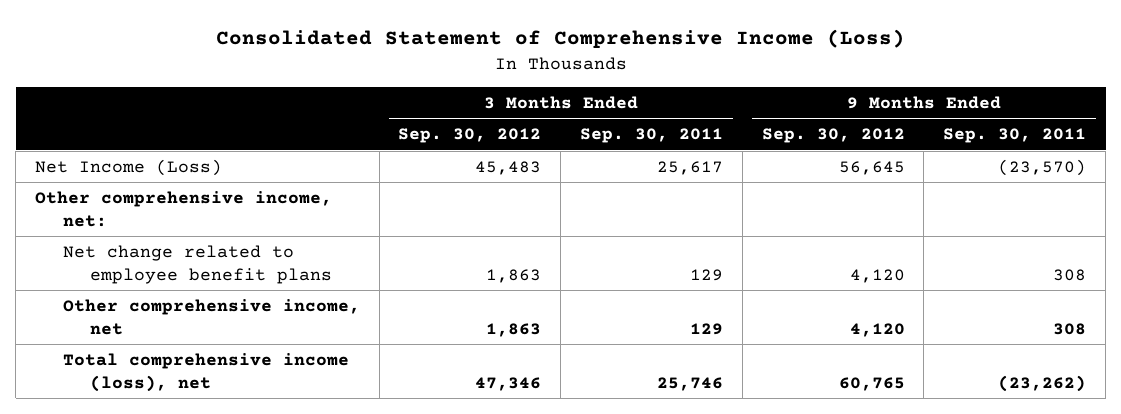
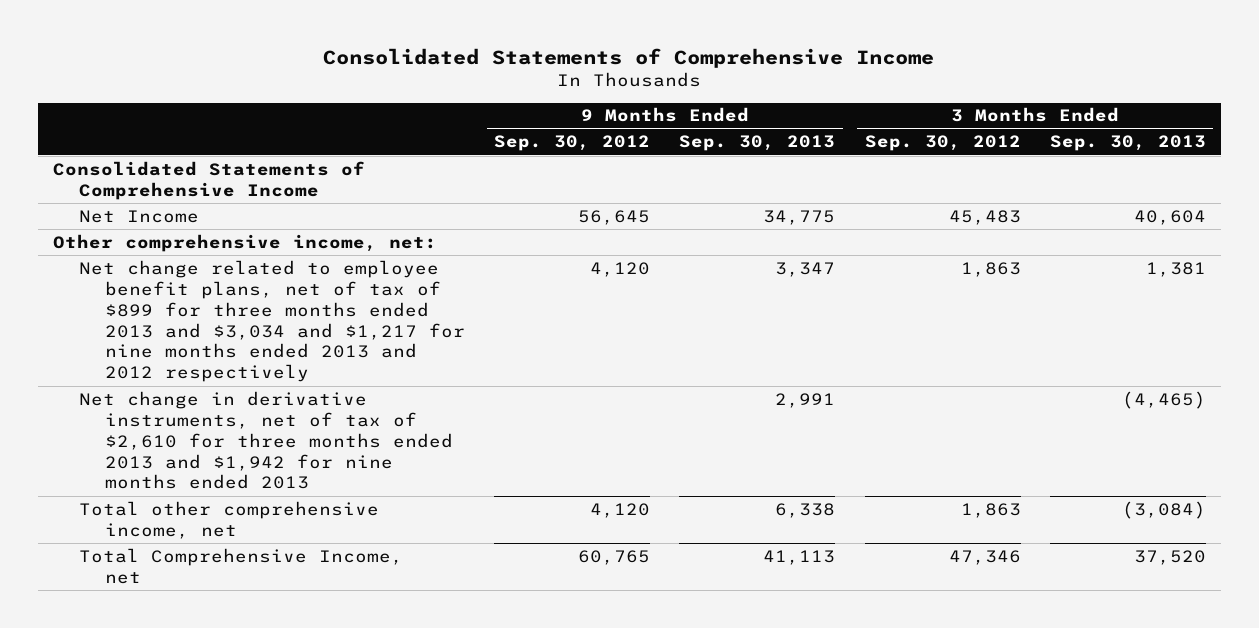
- Consolidated Statement of Comprehensive Income (Loss)
+ Consolidated Statements of Comprehensive Income
- | 3 Months Ended Sep. 30, 2012 | 3 Months Ended Sep. 30, 2011 | 9 Months Ended Sep. 30, 2012 | 9 Months Ended Sep. 30, 2011
+ | 9 Months Ended Sep. 30, 2012 | 9 Months Ended Sep. 30, 2013 | 3 Months Ended Sep. 30, 2012 | 3 Months Ended Sep. 30, 2013
- Net Income (Loss) | 45,483 | 25,617 | 56,645 | (23,570)
+ Consolidated Statements of Comprehensive Income
+ Net Income | 56,645 | 34,775 | 45,483 | 40,604
- Net change related to employee benefit plans | 1,863 | 129 | 4,120 | 308
- Other comprehensive income, net | 1,863 | 129 | 4,120 | 308
- Total comprehensive income (loss), net | 47,346 | 25,746 | 60,765 | (23,262)
+ Net change related to employee benefit plans, net of tax of $899 for three months ended 2013 and $3,034 and $1,217 for nine months ended 2013 and 2012 respectively | 4,120 | 3,347 | 1,863 | 1,381
+ Net change in derivative instruments, net of tax of $2,610 for three months ended 2013 and $1,942 for nine months ended 2013 | | 2,991 | | (4,465)
+ Total other comprehensive income, net | 4,120 | 6,338 | 1,863 | (3,084)
+ Total Comprehensive Income, net | 60,765 | 41,113 | 47,346 | 37,520

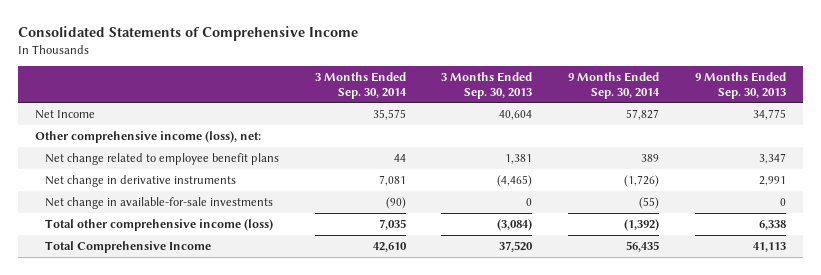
- | 9 Months Ended Sep. 30, 2012 | 9 Months Ended Sep. 30, 2013 | 3 Months Ended Sep. 30, 2012 | 3 Months Ended Sep. 30, 2013
+ | 3 Months Ended Sep. 30, 2014 | 3 Months Ended Sep. 30, 2013 | 9 Months Ended Sep. 30, 2014 | 9 Months Ended Sep. 30, 2013
- Consolidated Statements of Comprehensive Income
- Other comprehensive income, net:
- Net change related to employee benefit plans, net of tax of $899 for three months ended 2013 and $3,034 and $1,217 for nine months ended 2013 and 2012 respectively | 4,120 | 3,347 | 1,863 | 1,381
- Net change in derivative instruments, net of tax of $2,610 for three months ended 2013 and $1,942 for nine months ended 2013 | | 2,991 | | (4,465)
- Total other comprehensive income, net | 4,120 | 6,338 | 1,863 | (3,084)
- Total Comprehensive Income, net | 60,765 | 41,113 | 47,346 | 37,520
+ Other comprehensive income (loss), net:
+ Net change related to employee benefit plans | 44 | 1,381 | 389 | 3,347
+ Net change in derivative instruments | 7,081 | (4,465) | (1,726) | 2,991
+ Net change in available-for-sale investments | (90) | 0 | (55) | 0
+ Total other comprehensive income (loss) | 7,035 | (3,084) | (1,392) | 6,338
+ Total Comprehensive Income | 42,610 | 37,520 | 56,435 | 41,113

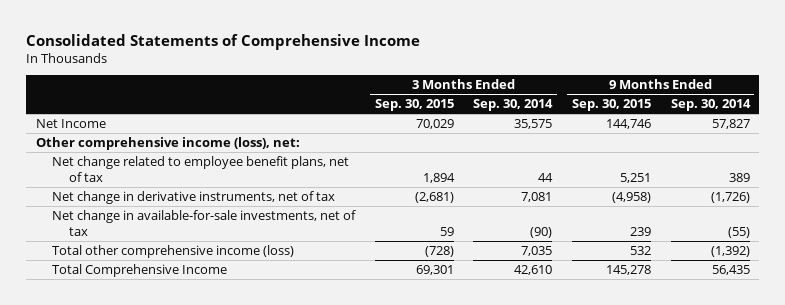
- | 3 Months Ended Sep. 30, 2014 | 3 Months Ended Sep. 30, 2013 | 9 Months Ended Sep. 30, 2014 | 9 Months Ended Sep. 30, 2013
+ | 3 Months Ended Sep. 30, 2015 | 3 Months Ended Sep. 30, 2014 | 9 Months Ended Sep. 30, 2015 | 9 Months Ended Sep. 30, 2014
- Net change related to employee benefit plans | 44 | 1,381 | 389 | 3,347
- Net change in derivative instruments | 7,081 | (4,465) | (1,726) | 2,991
- Net change in available-for-sale investments | (90) | 0 | (55) | 0
+ Net change related to employee benefit plans, net of tax | 1,894 | 44 | 5,251 | 389
+ Net change in derivative instruments, net of tax | (2,681) | 7,081 | (4,958) | (1,726)
+ Net change in available-for-sale investments, net of tax | 59 | (90) | 239 | (55)

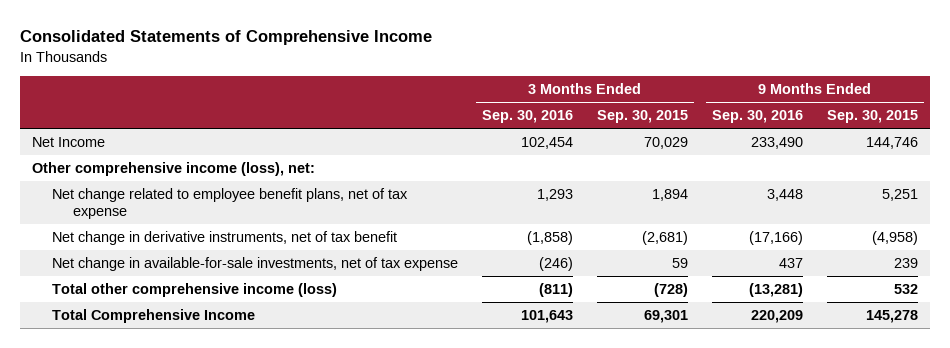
- | 3 Months Ended Sep. 30, 2015 | 3 Months Ended Sep. 30, 2014 | 9 Months Ended Sep. 30, 2015 | 9 Months Ended Sep. 30, 2014
+ | 3 Months Ended Sep. 30, 2016 | 3 Months Ended Sep. 30, 2015 | 9 Months Ended Sep. 30, 2016 | 9 Months Ended Sep. 30, 2015
- Net change related to employee benefit plans, net of tax | 1,894 | 44 | 5,251 | 389
- Net change in derivative instruments, net of tax | (2,681) | 7,081 | (4,958) | (1,726)
- Net change in available-for-sale investments, net of tax | 59 | (90) | 239 | (55)
+ Net change related to employee benefit plans, net of tax expense | 1,293 | 1,894 | 3,448 | 5,251
+ Net change in derivative instruments, net of tax benefit | (1,858) | (2,681) | (17,166) | (4,958)
+ Net change in available-for-sale investments, net of tax expense | (246) | 59 | 437 | 239

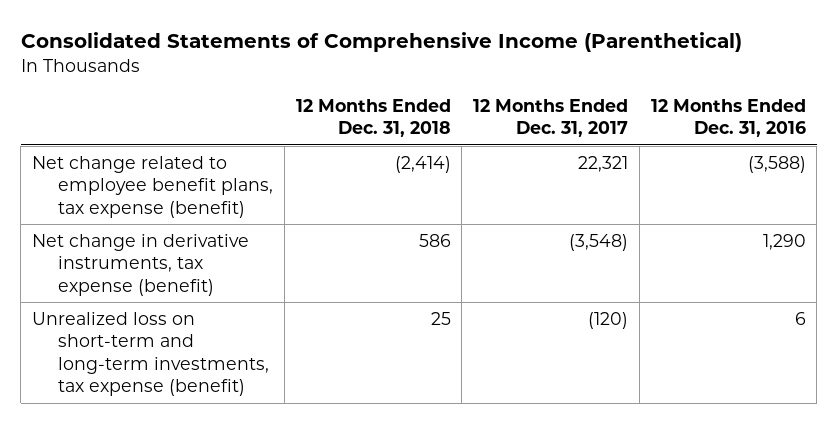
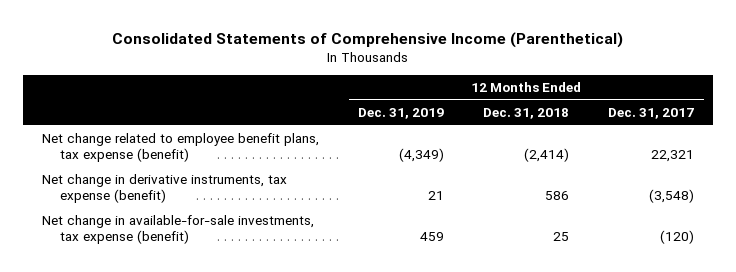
- | 12 Months Ended Dec. 31, 2018 | 12 Months Ended Dec. 31, 2017 | 12 Months Ended Dec. 31, 2016
+ | 12 Months Ended Dec. 31, 2019 | 12 Months Ended Dec. 31, 2018 | 12 Months Ended Dec. 31, 2017
- Unrealized loss on short-term and long-term investments, tax expense (benefit) | 25 | (120) | 6
+ Net change in available-for-sale investments, tax expense (benefit) | 459 | 25 | (120)

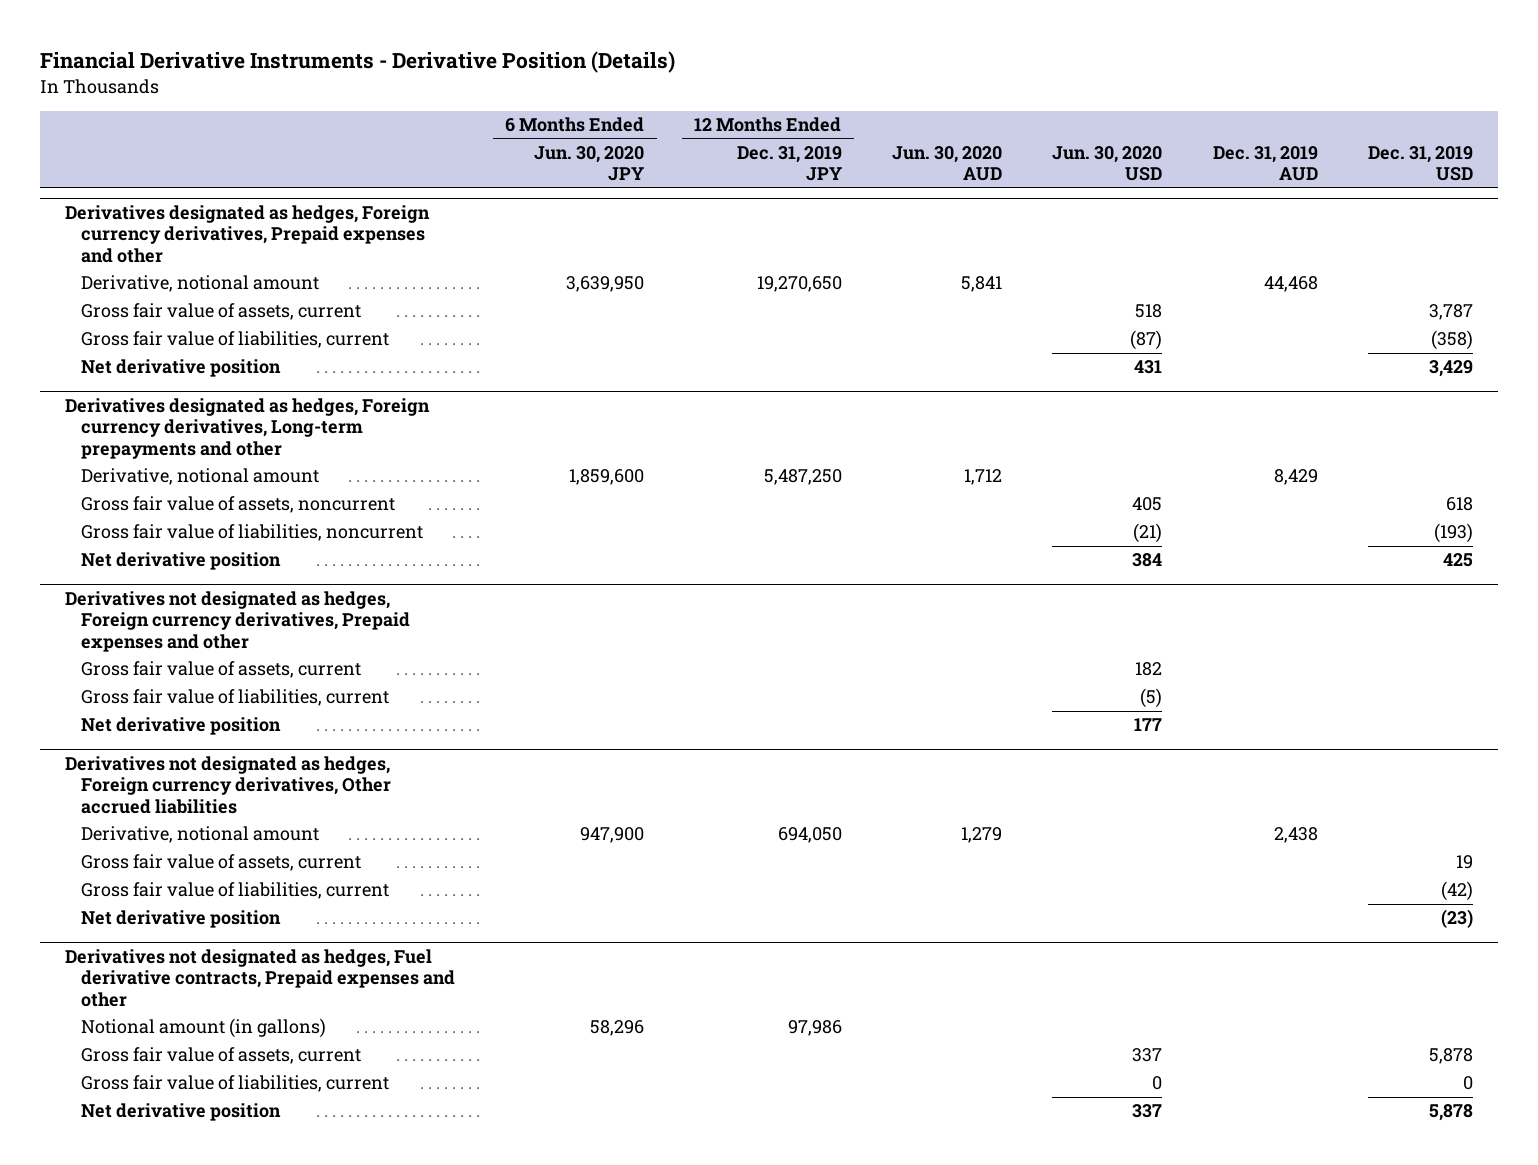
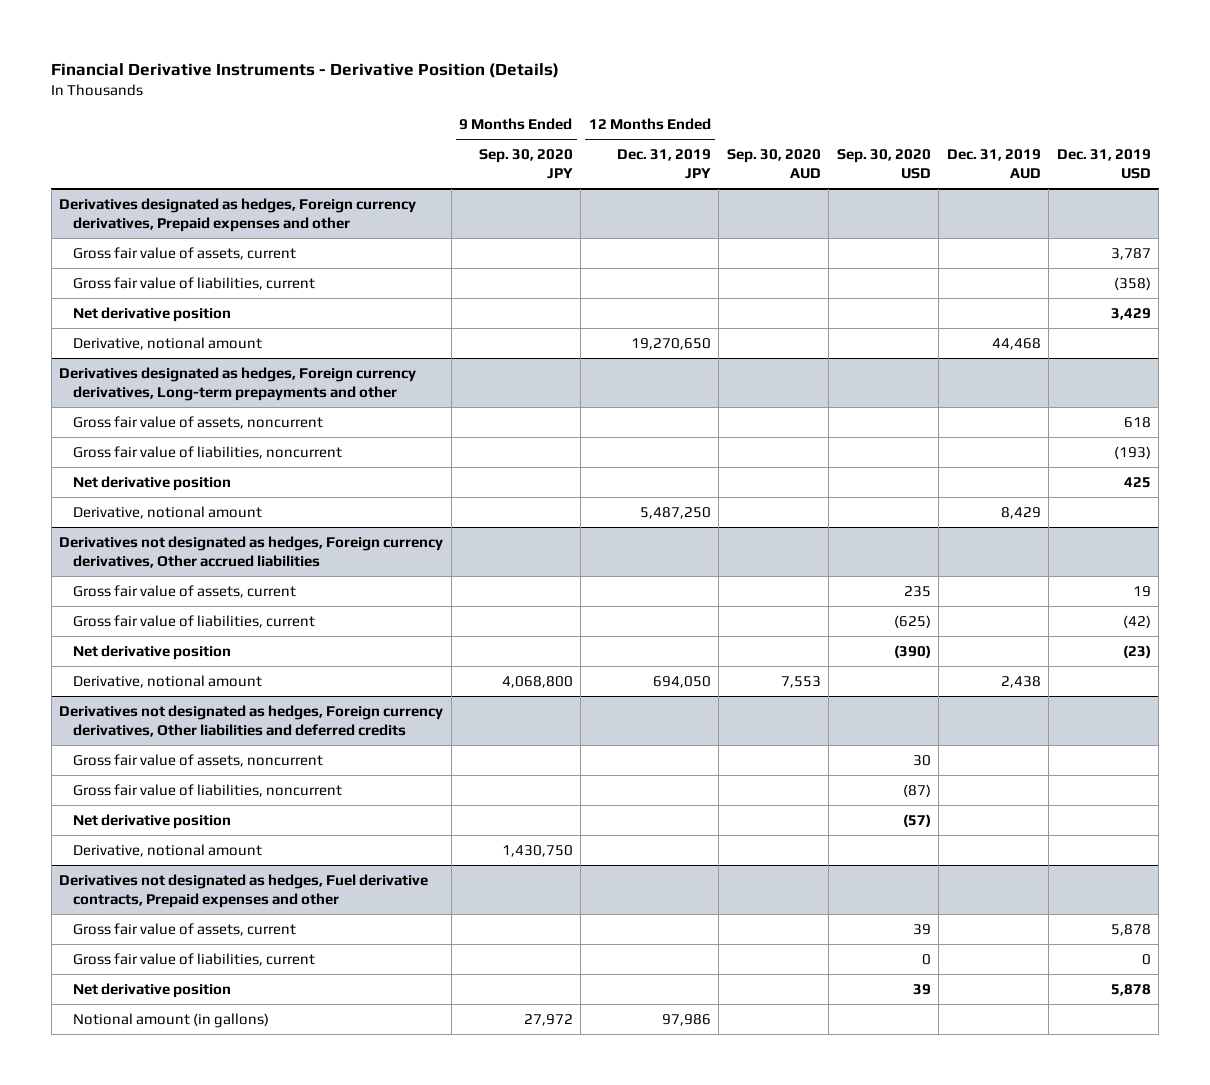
- | 6 Months Ended Jun. 30, 2020 JPY | 12 Months Ended Dec. 31, 2019 JPY | Jun. 30, 2020 AUD | Jun. 30, 2020 USD | Dec. 31, 2019 AUD | Dec. 31, 2019 USD
+ | 9 Months Ended Sep. 30, 2020 JPY | 12 Months Ended Dec. 31, 2019 JPY | Sep. 30, 2020 AUD | Sep. 30, 2020 USD | Dec. 31, 2019 AUD | Dec. 31, 2019 USD
@ Derivatives designated as hedges, Foreign currency derivatives, Prepaid expenses and other
moved down: Derivative, notional amount | | 19,270,650 | | | 44,468 |
- Derivatives not designated as hedges, Foreign currency derivatives, Prepaid expenses and other
- Gross fair value of assets, current | | | | 182 | |
- Gross fair value of liabilities, current | | | | (5) | |
- Net derivative position | | | | 177 | |
@ Derivatives designated as hedges, Foreign currency derivatives, Long-term prepayments and other
moved down: Derivative, notional amount | | 5,487,250 | | | 8,429 |
@ Derivatives not designated as hedges, Foreign currency derivatives, Other accrued liabilities
moved down: Derivative, notional amount | 4,068,800 | 694,050 | 7,553 | | 2,438 |
+ Derivatives not designated as hedges, Foreign currency derivatives, Other liabilities and deferred credits
+ Gross fair value of assets, noncurrent | | | | 30 | |
+ Gross fair value of liabilities, noncurrent | | | | (87) | |
+ Net derivative position | | | | (57) | |
+ Derivative, notional amount | 1,430,750 | | | | |
@ Derivatives not designated as hedges, Fuel derivative contracts, Prepaid expenses and other
moved down: Notional amount (in gallons) | 27,972 | 97,986 | | | |

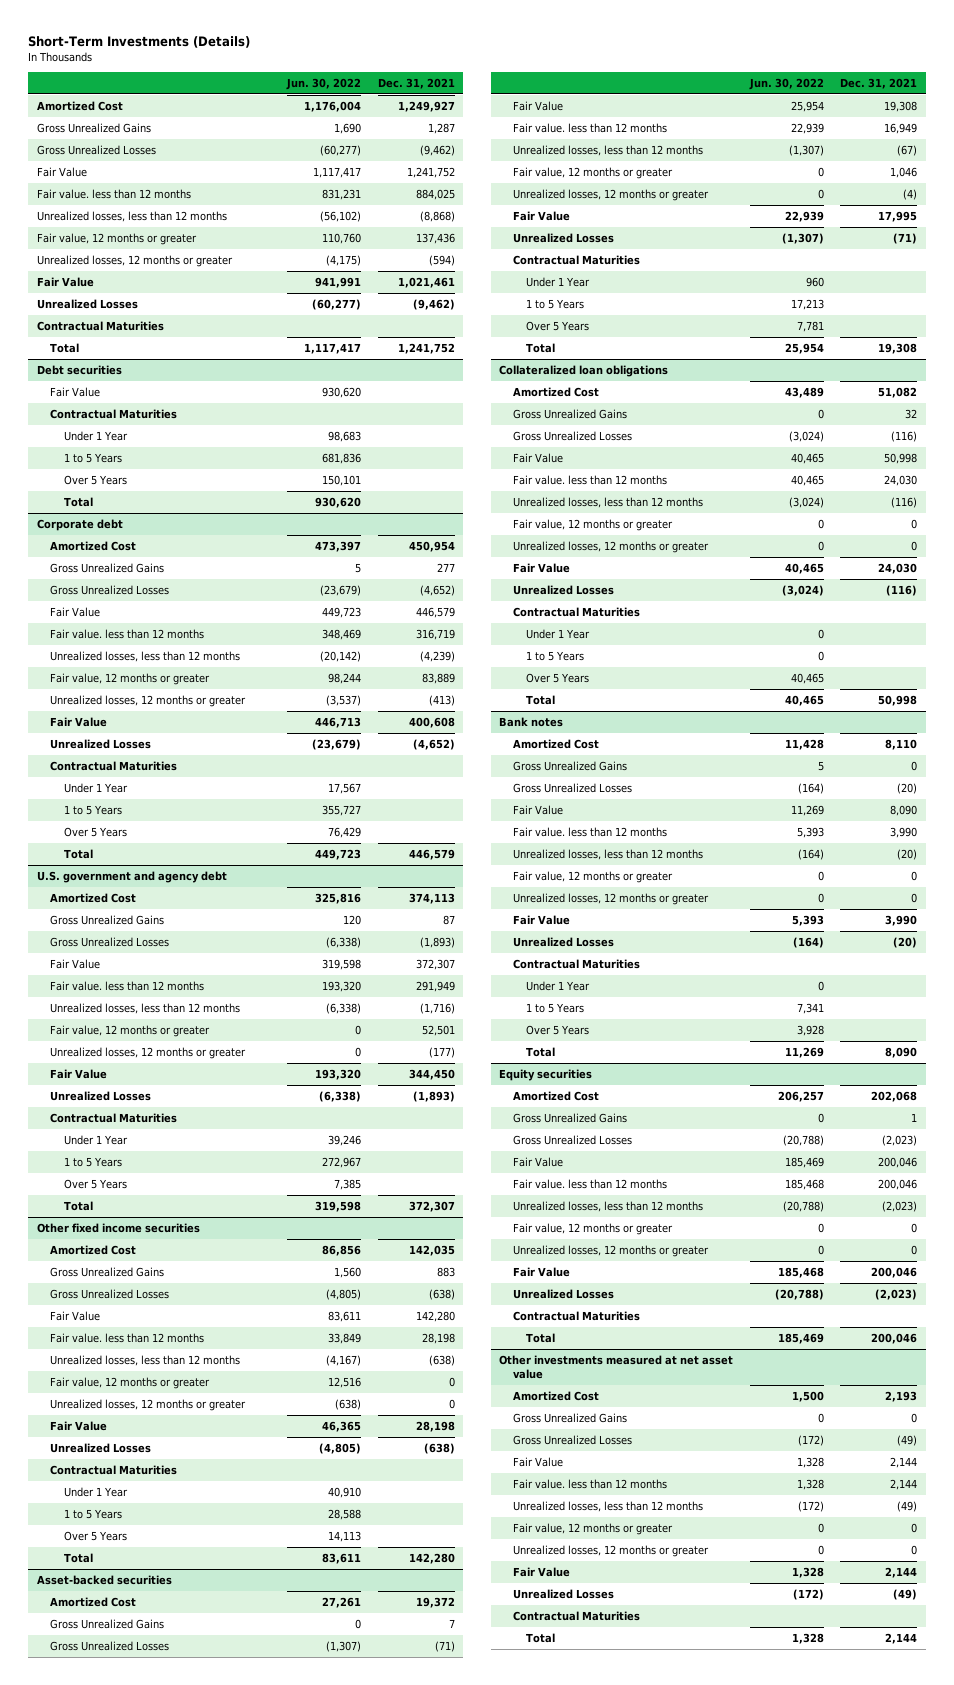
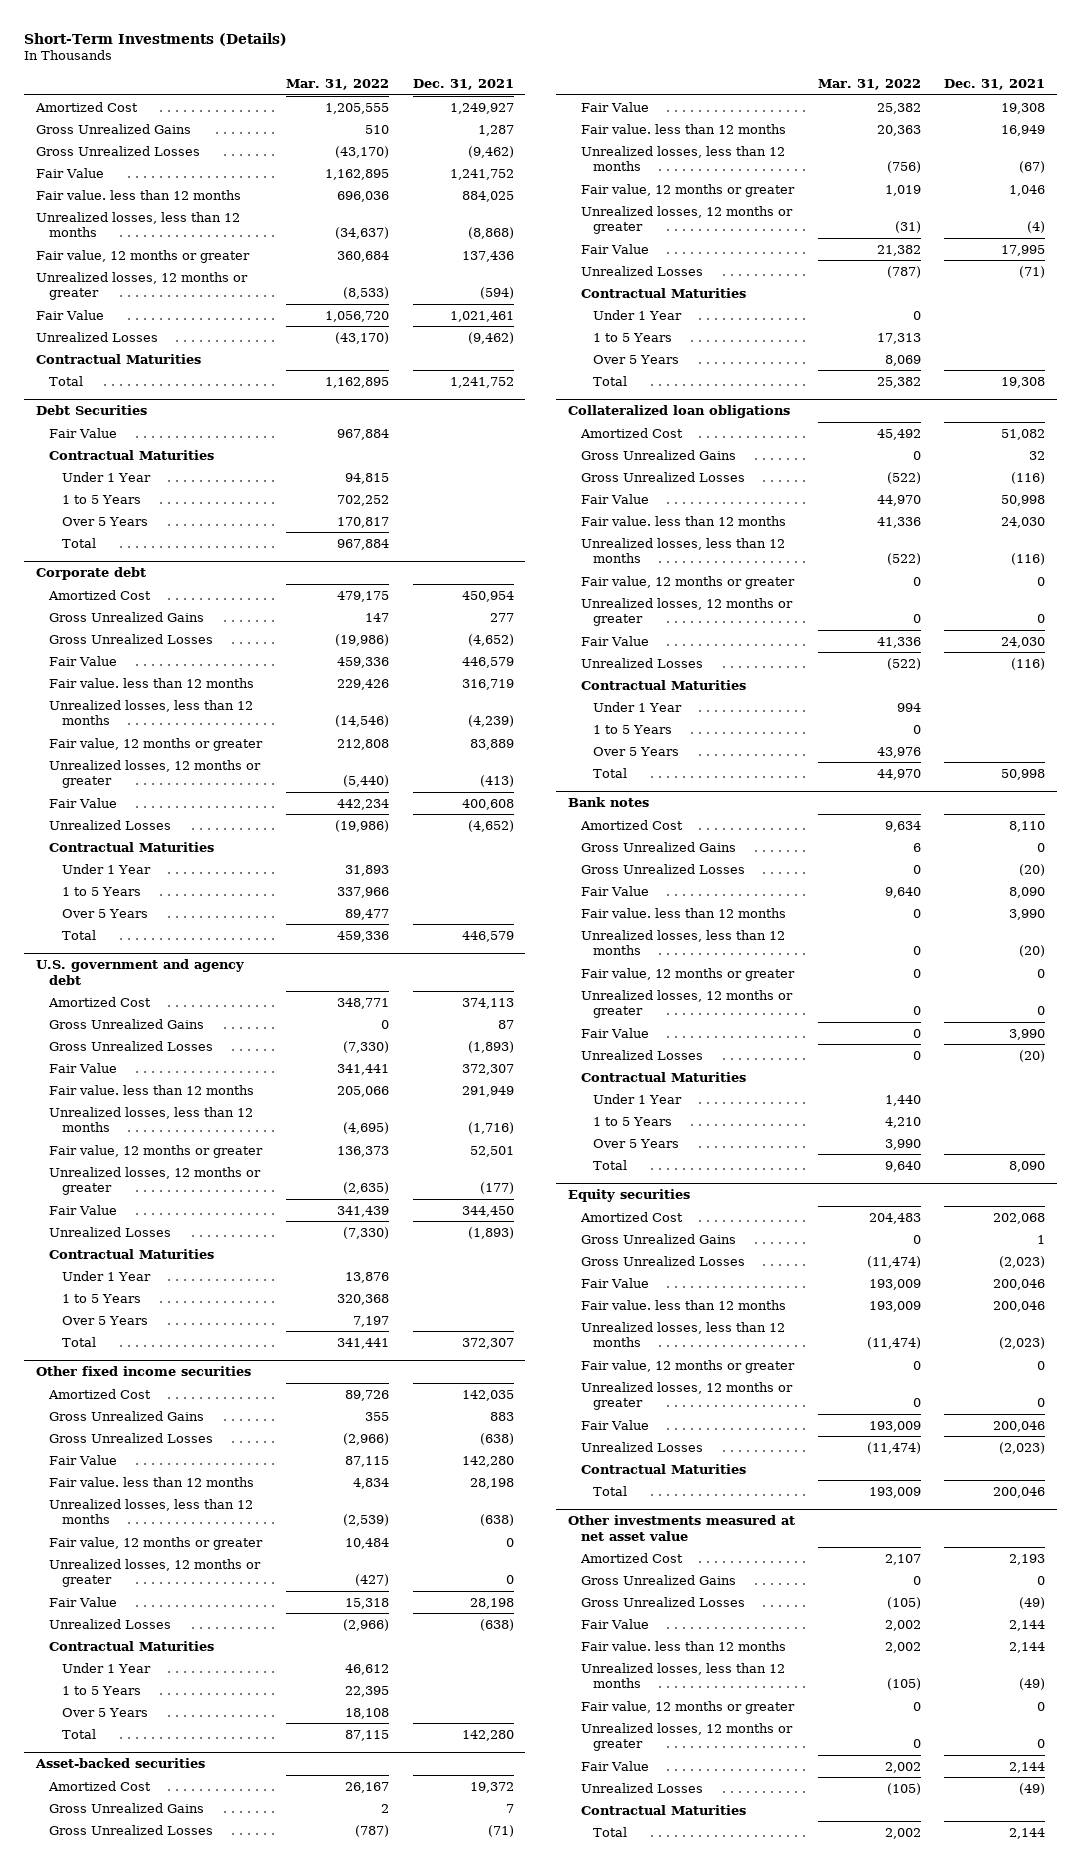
- | Jun. 30, 2022 | Dec. 31, 2021
+ | Mar. 31, 2022 | Dec. 31, 2021
- Debt securities
+ Debt Securities

